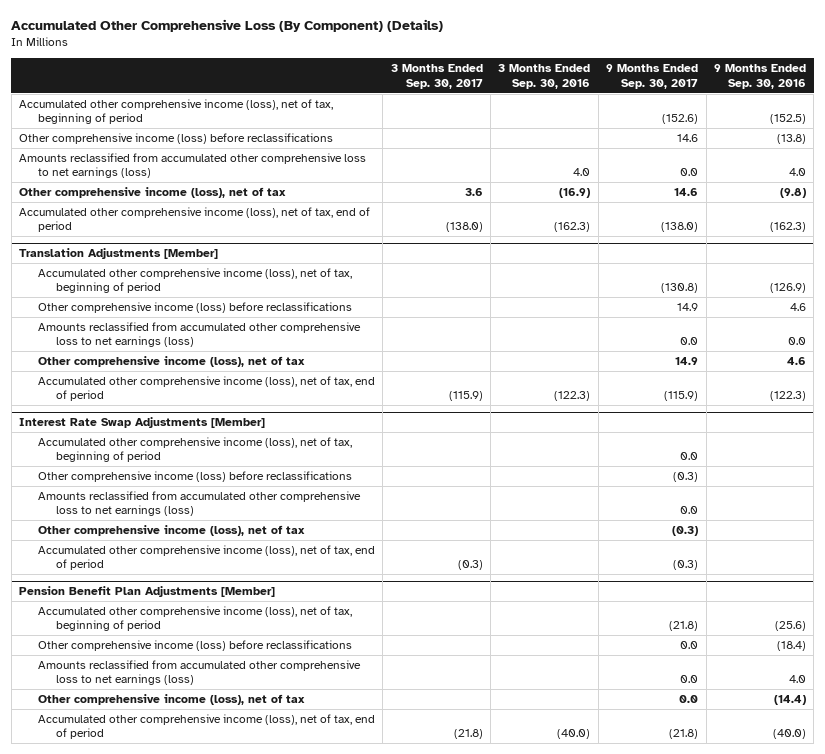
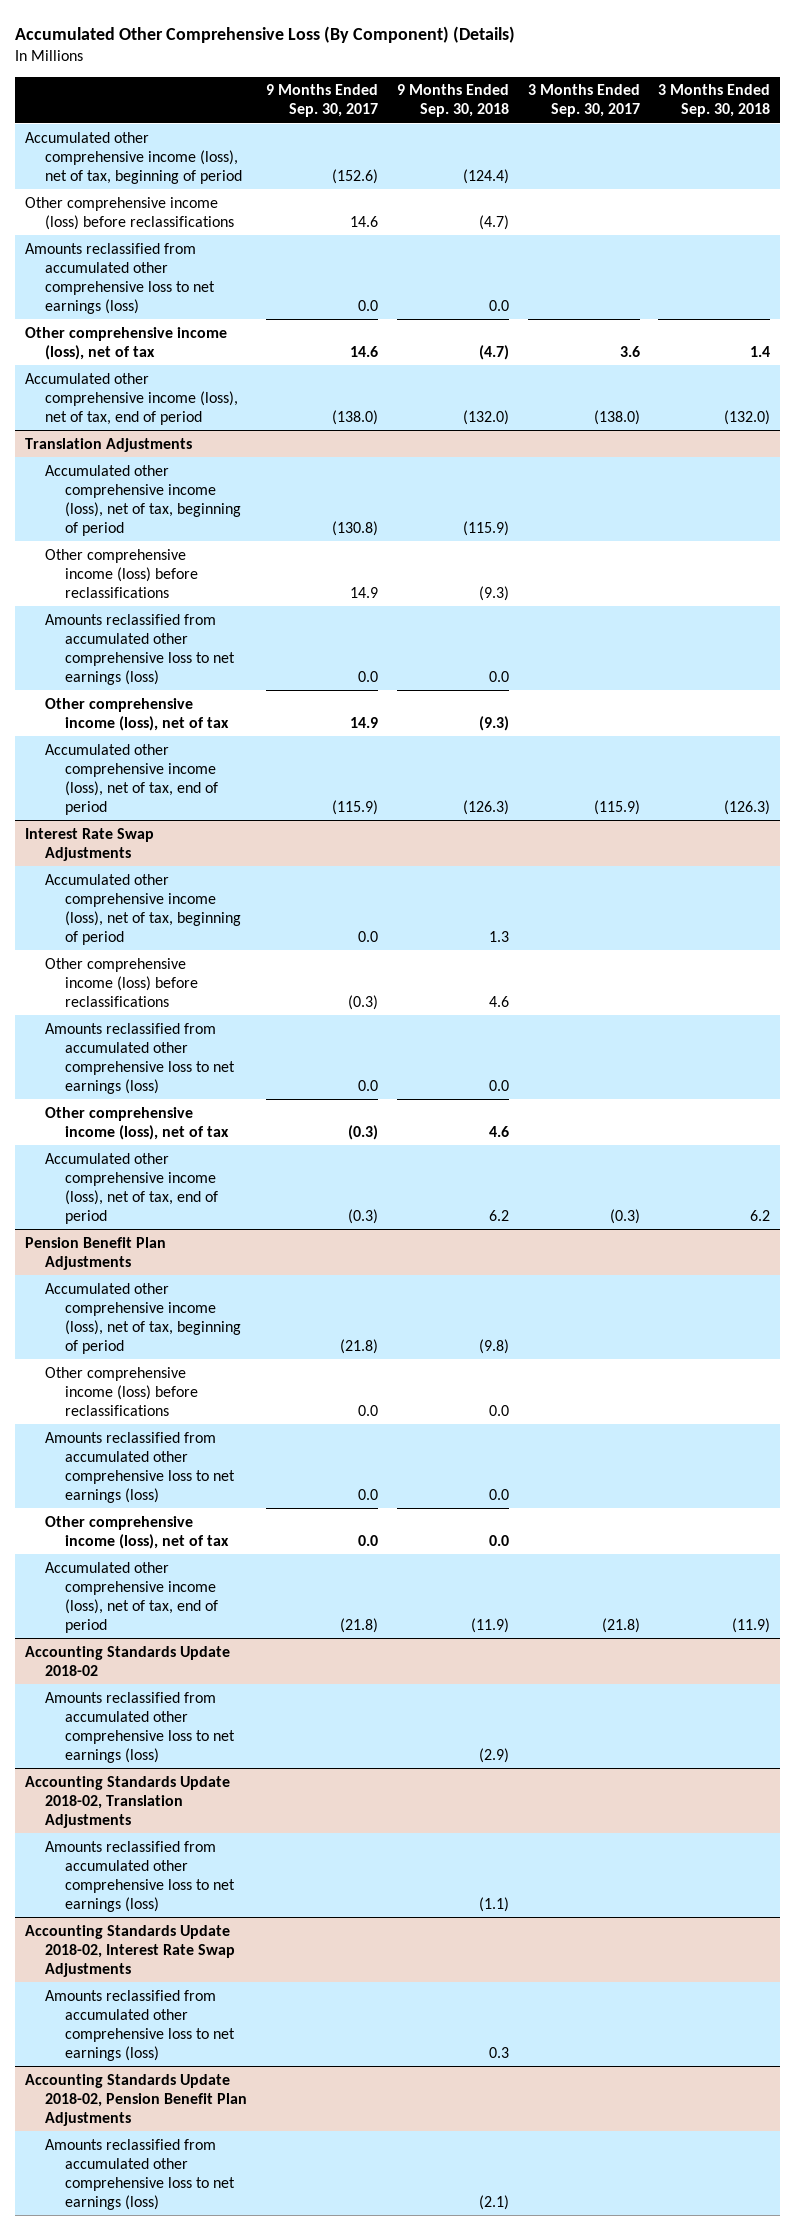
- | 3 Months Ended Sep. 30, 2017 | 3 Months Ended Sep. 30, 2016 | 9 Months Ended Sep. 30, 2017 | 9 Months Ended Sep. 30, 2016
+ | 9 Months Ended Sep. 30, 2017 | 9 Months Ended Sep. 30, 2018 | 3 Months Ended Sep. 30, 2017 | 3 Months Ended Sep. 30, 2018
- Translation Adjustments [Member]
+ Translation Adjustments
- Interest Rate Swap Adjustments [Member]
+ Interest Rate Swap Adjustments
- Pension Benefit Plan Adjustments [Member]
+ Pension Benefit Plan Adjustments
+ Accounting Standards Update 2018-02
+ Amounts reclassified from accumulated other comprehensive loss to net earnings (loss) | | (2.9) | |
+ Accounting Standards Update 2018-02, Translation Adjustments
+ Amounts reclassified from accumulated other comprehensive loss to net earnings (loss) | | (1.1) | |
+ Accounting Standards Update 2018-02, Interest Rate Swap Adjustments
+ Amounts reclassified from accumulated other comprehensive loss to net earnings (loss) | | 0.3 | |
+ Accounting Standards Update 2018-02, Pension Benefit Plan Adjustments
+ Amounts reclassified from accumulated other comprehensive loss to net earnings (loss) | | (2.1) | |

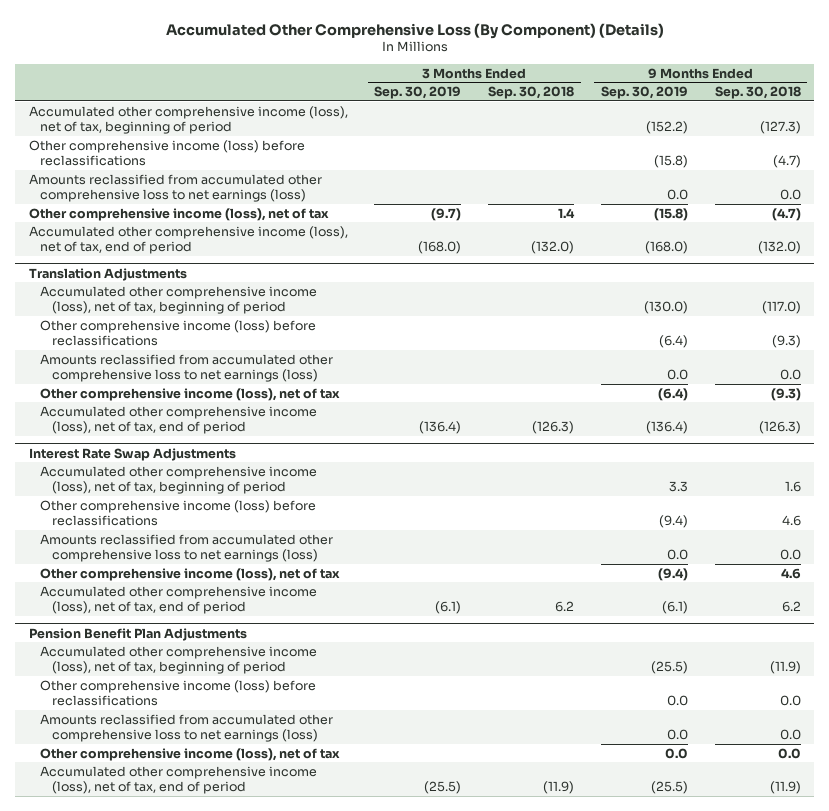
- | 9 Months Ended Sep. 30, 2017 | 9 Months Ended Sep. 30, 2018 | 3 Months Ended Sep. 30, 2017 | 3 Months Ended Sep. 30, 2018
+ | 3 Months Ended Sep. 30, 2019 | 3 Months Ended Sep. 30, 2018 | 9 Months Ended Sep. 30, 2019 | 9 Months Ended Sep. 30, 2018
- Accumulated other comprehensive income (loss), net of tax, beginning of period | (152.6) | (124.4) | |
+ Accumulated other comprehensive income (loss), net of tax, beginning of period | | | (152.2) | (127.3)
@ Translation Adjustments
- Accumulated other comprehensive income (loss), net of tax, beginning of period | (130.8) | (115.9) | |
+ Accumulated other comprehensive income (loss), net of tax, beginning of period | | | (130.0) | (117.0)
@ Interest Rate Swap Adjustments
- Accumulated other comprehensive income (loss), net of tax, beginning of period | 0.0 | 1.3 | |
+ Accumulated other comprehensive income (loss), net of tax, beginning of period | | | 3.3 | 1.6
@ Pension Benefit Plan Adjustments
- Accumulated other comprehensive income (loss), net of tax, beginning of period | (21.8) | (9.8) | |
+ Accumulated other comprehensive income (loss), net of tax, beginning of period | | | (25.5) | (11.9)
- Accounting Standards Update 2018-02
- Amounts reclassified from accumulated other comprehensive loss to net earnings (loss) | | (2.9) | |
- Accounting Standards Update 2018-02, Translation Adjustments
- Amounts reclassified from accumulated other comprehensive loss to net earnings (loss) | | (1.1) | |
- Accounting Standards Update 2018-02, Interest Rate Swap Adjustments
- Amounts reclassified from accumulated other comprehensive loss to net earnings (loss) | | 0.3 | |
- Accounting Standards Update 2018-02, Pension Benefit Plan Adjustments
- Amounts reclassified from accumulated other comprehensive loss to net earnings (loss) | | (2.1) | |

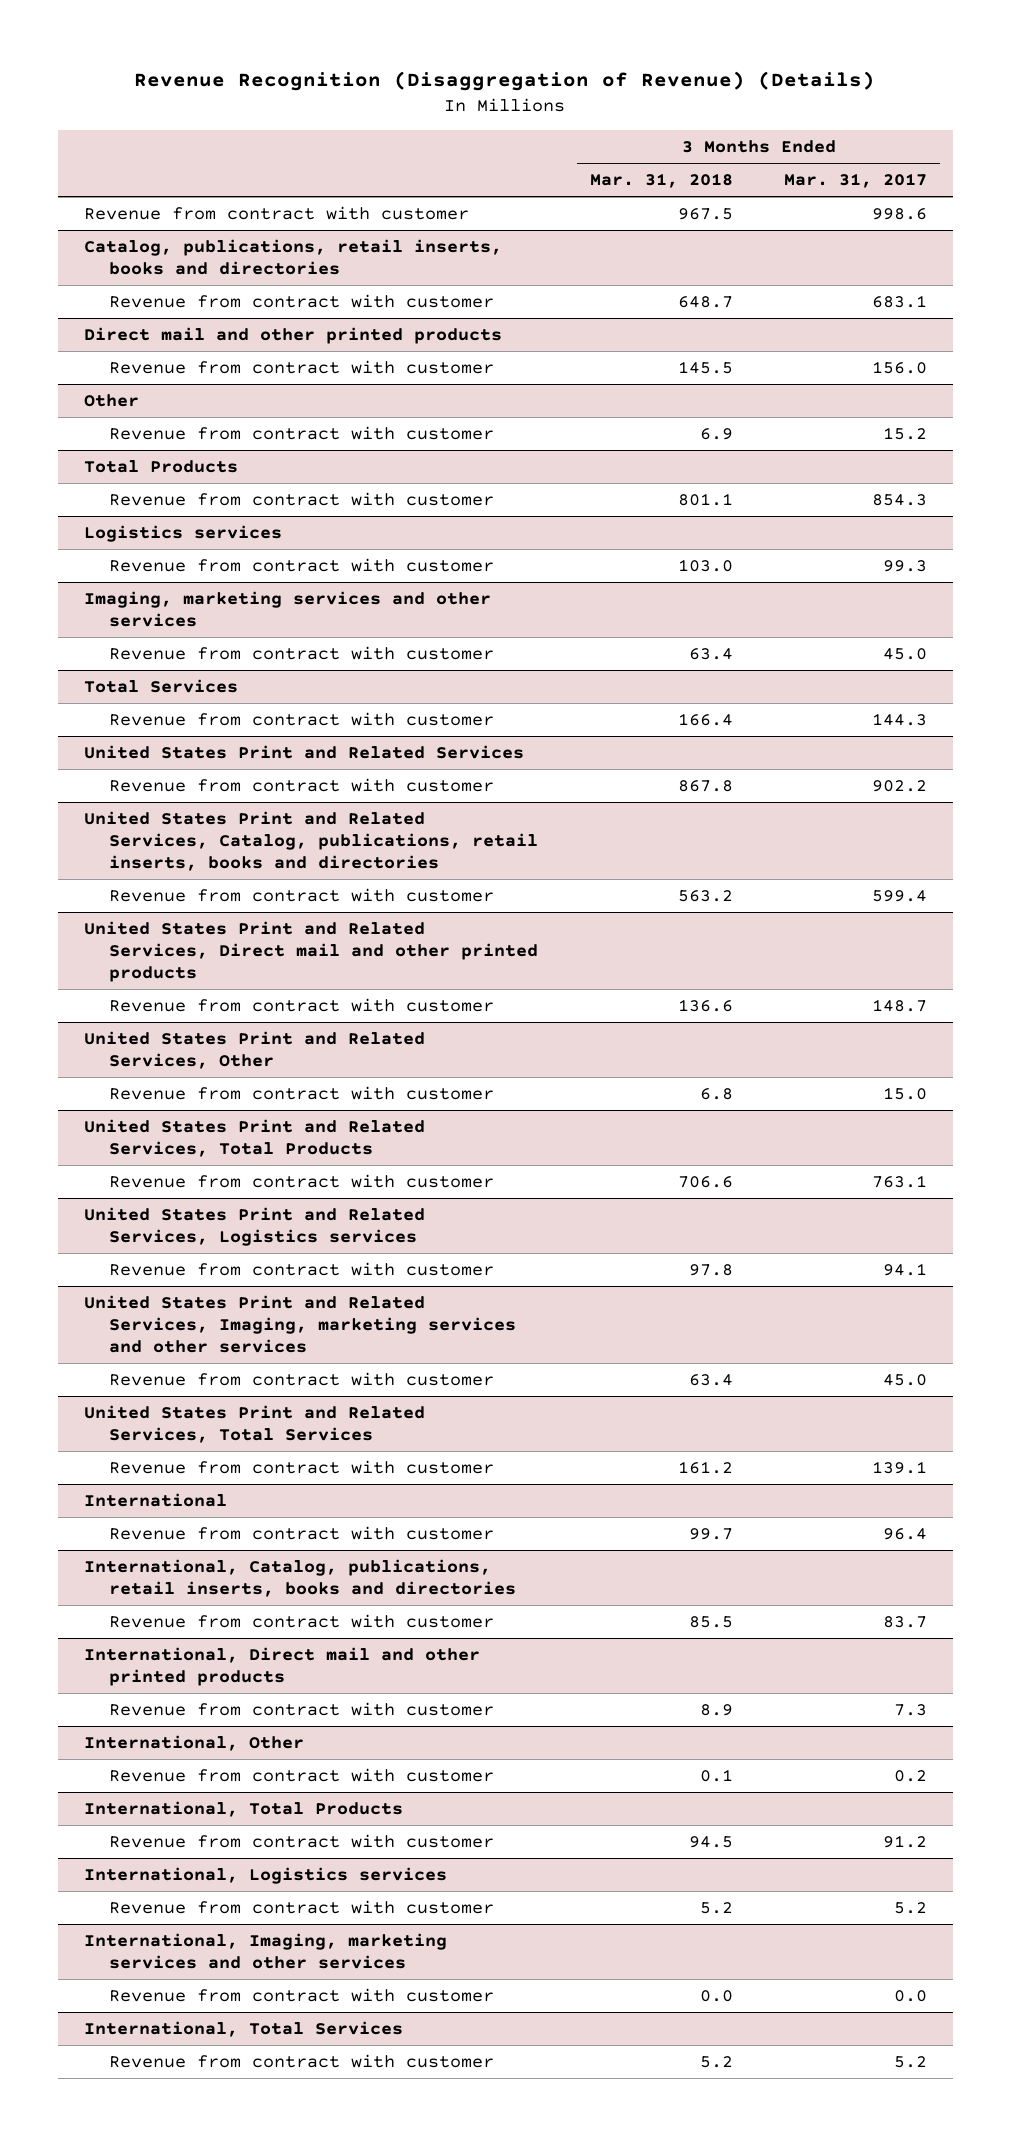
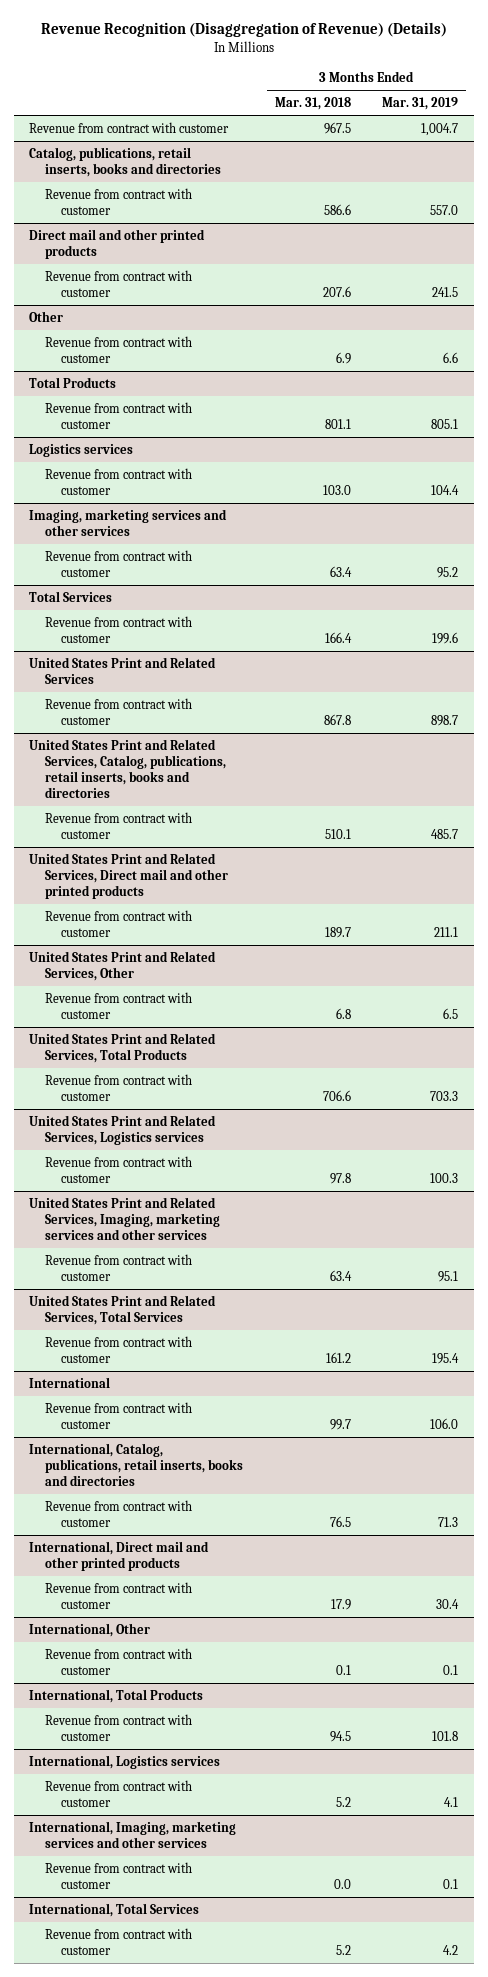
- | 3 Months Ended Mar. 31, 2018 | 3 Months Ended Mar. 31, 2017
+ | 3 Months Ended Mar. 31, 2018 | 3 Months Ended Mar. 31, 2019
@ Catalog, publications, retail inserts, books and directories
- Revenue from contract with customer | 648.7 | 683.1
+ Revenue from contract with customer | 586.6 | 557.0
@ Direct mail and other printed products
- Revenue from contract with customer | 145.5 | 156.0
+ Revenue from contract with customer | 207.6 | 241.5
@ United States Print and Related Services, Catalog, publications, retail inserts, books and directories
- Revenue from contract with customer | 563.2 | 599.4
+ Revenue from contract with customer | 510.1 | 485.7
@ United States Print and Related Services, Direct mail and other printed products
- Revenue from contract with customer | 136.6 | 148.7
+ Revenue from contract with customer | 189.7 | 211.1
@ International, Catalog, publications, retail inserts, books and directories
- Revenue from contract with customer | 85.5 | 83.7
+ Revenue from contract with customer | 76.5 | 71.3
@ International, Direct mail and other printed products
- Revenue from contract with customer | 8.9 | 7.3
+ Revenue from contract with customer | 17.9 | 30.4

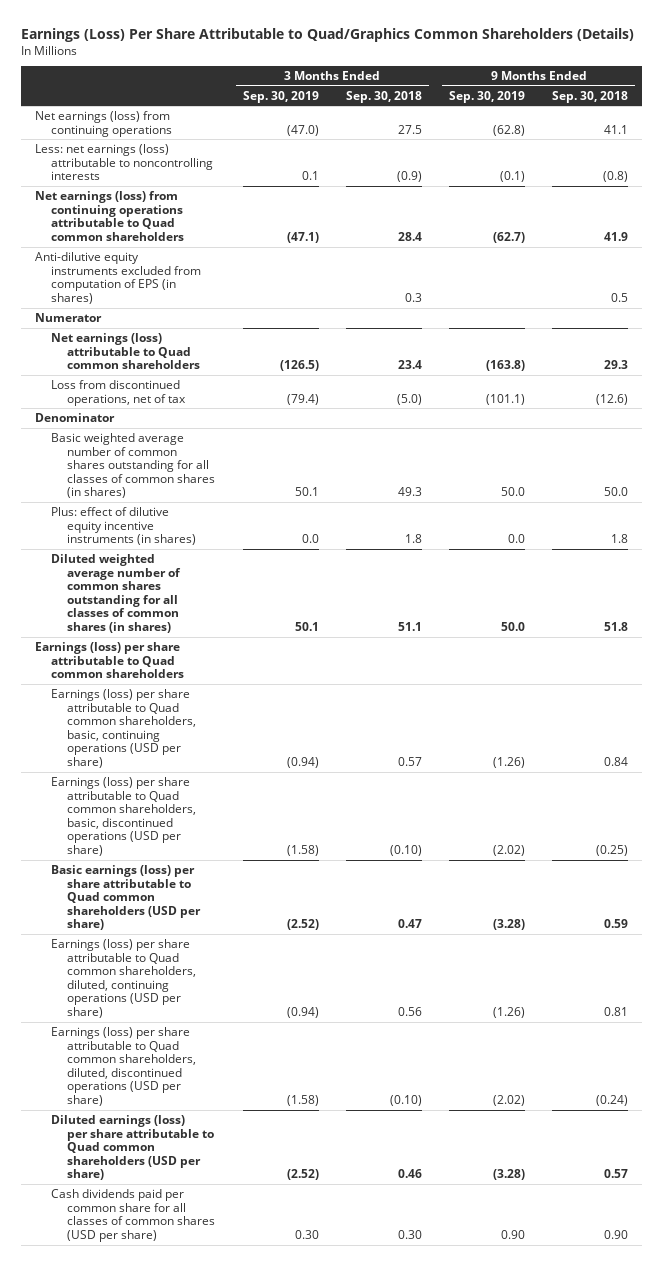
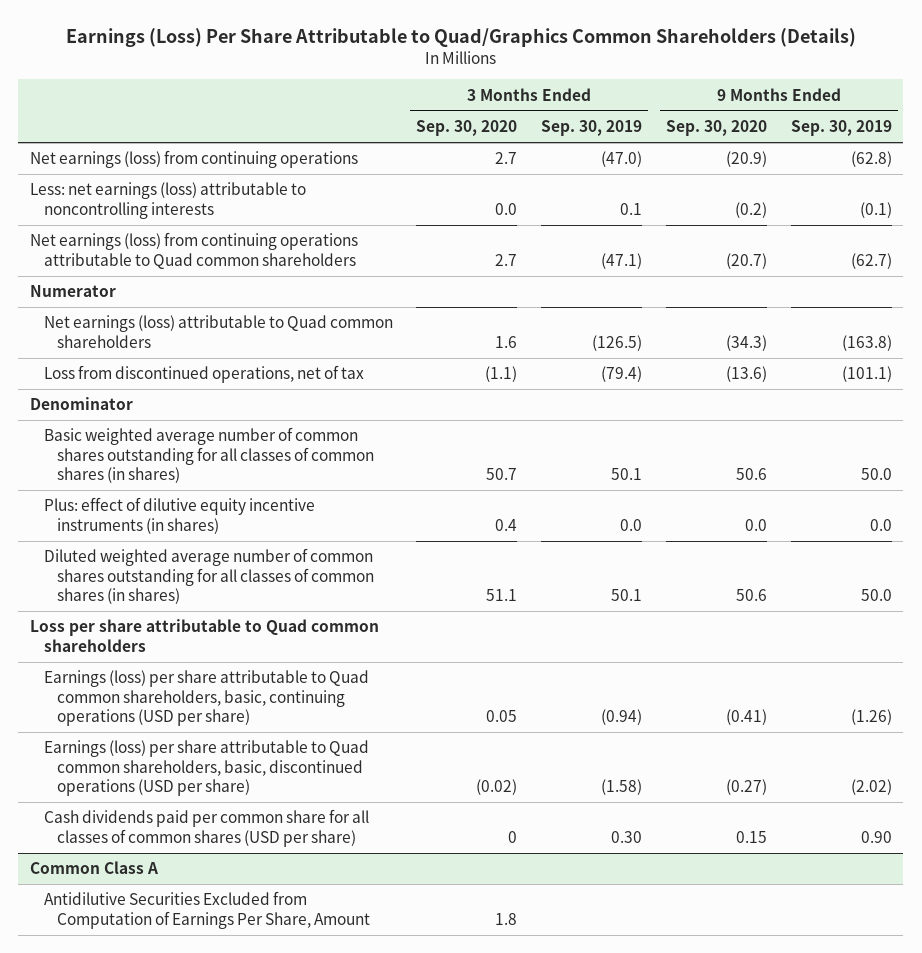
- | 3 Months Ended Sep. 30, 2019 | 3 Months Ended Sep. 30, 2018 | 9 Months Ended Sep. 30, 2019 | 9 Months Ended Sep. 30, 2018
+ | 3 Months Ended Sep. 30, 2020 | 3 Months Ended Sep. 30, 2019 | 9 Months Ended Sep. 30, 2020 | 9 Months Ended Sep. 30, 2019
- Anti-dilutive equity instruments excluded from computation of EPS (in shares) | | 0.3 | | 0.5
- Earnings (loss) per share attributable to Quad common shareholders
+ Loss per share attributable to Quad common shareholders
- Basic earnings (loss) per share attributable to Quad common shareholders (USD per share) | (2.52) | 0.47 | (3.28) | 0.59
- Earnings (loss) per share attributable to Quad common shareholders, diluted, continuing operations (USD per share) | (0.94) | 0.56 | (1.26) | 0.81
- Earnings (loss) per share attributable to Quad common shareholders, diluted, discontinued operations (USD per share) | (1.58) | (0.10) | (2.02) | (0.24)
- Diluted earnings (loss) per share attributable to Quad common shareholders (USD per share) | (2.52) | 0.46 | (3.28) | 0.57
+ Common Class A
+ Antidilutive Securities Excluded from Computation of Earnings Per Share, Amount | 1.8 | | |

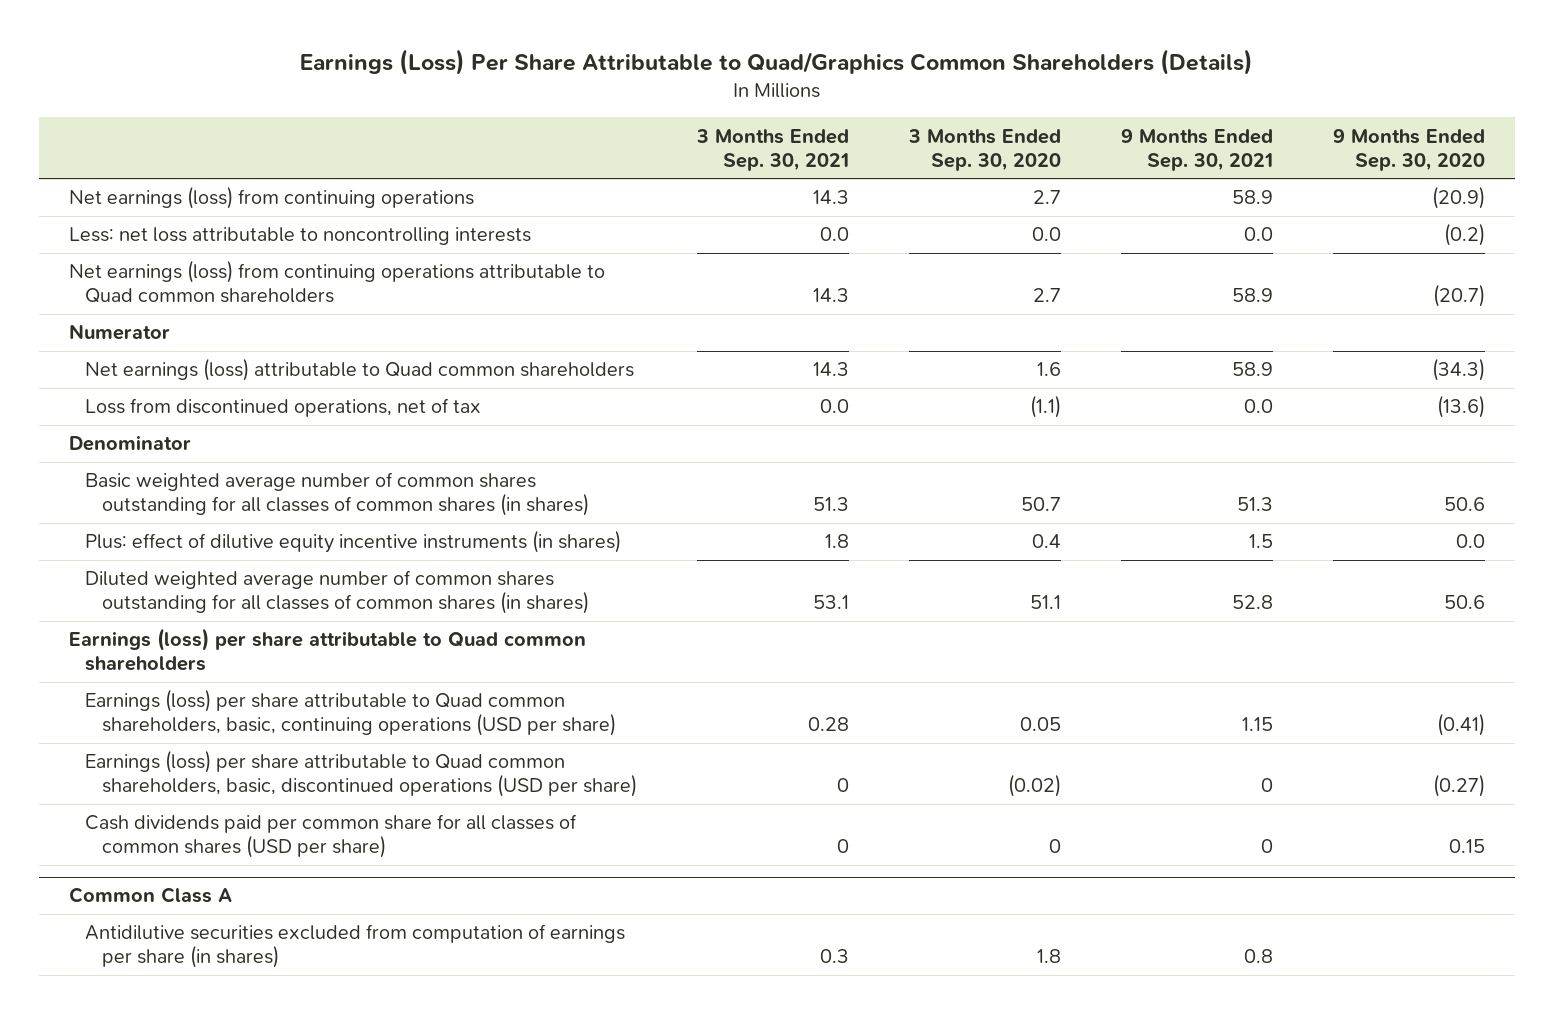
- | 3 Months Ended Sep. 30, 2020 | 3 Months Ended Sep. 30, 2019 | 9 Months Ended Sep. 30, 2020 | 9 Months Ended Sep. 30, 2019
+ | 3 Months Ended Sep. 30, 2021 | 3 Months Ended Sep. 30, 2020 | 9 Months Ended Sep. 30, 2021 | 9 Months Ended Sep. 30, 2020
- Less: net earnings (loss) attributable to noncontrolling interests | 0.0 | 0.1 | (0.2) | (0.1)
+ Less: net loss attributable to noncontrolling interests | 0.0 | 0.0 | 0.0 | (0.2)
- Loss per share attributable to Quad common shareholders
+ Earnings (loss) per share attributable to Quad common shareholders
@ Common Class A
- Antidilutive Securities Excluded from Computation of Earnings Per Share, Amount | 1.8 | | |
+ Antidilutive securities excluded from computation of earnings per share (in shares) | 0.3 | 1.8 | 0.8 |

